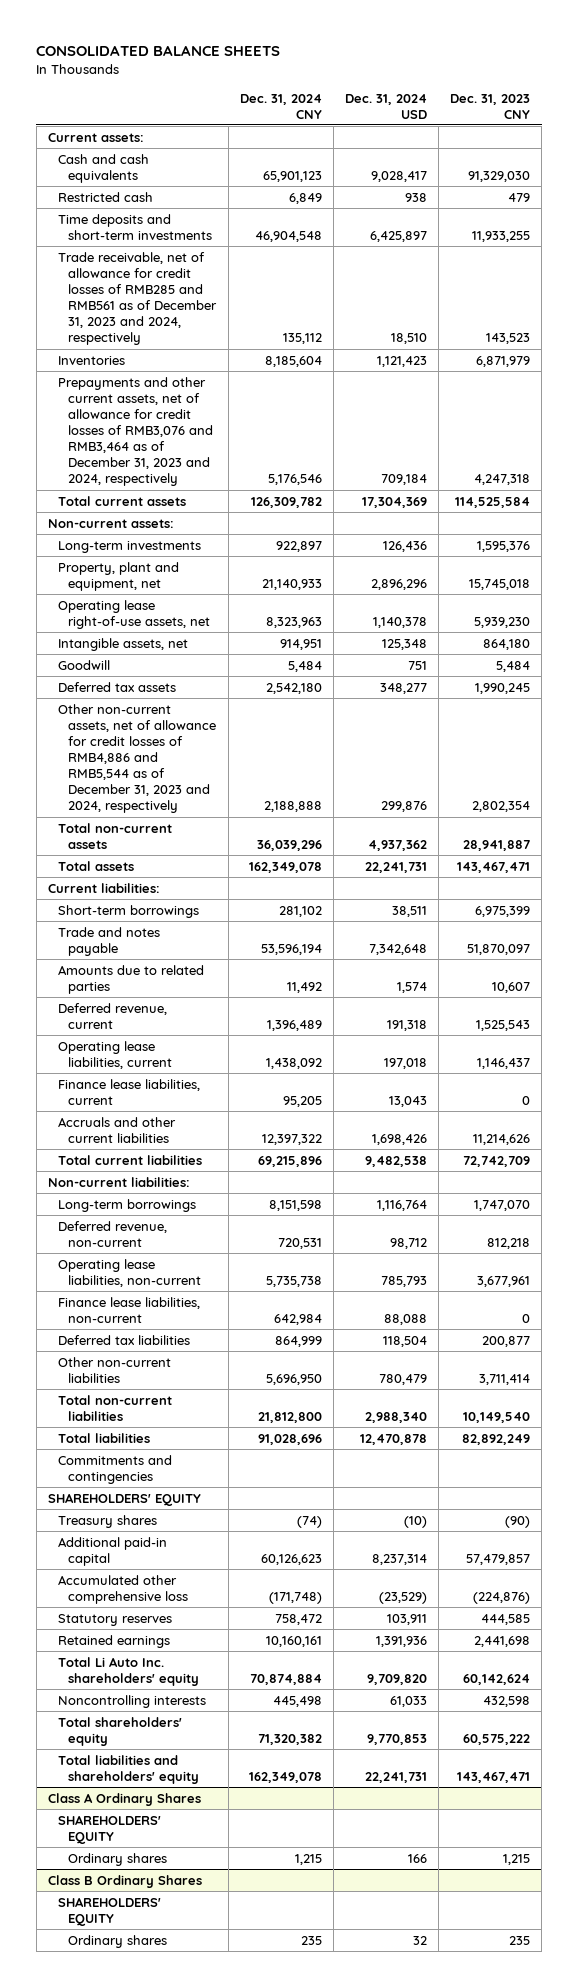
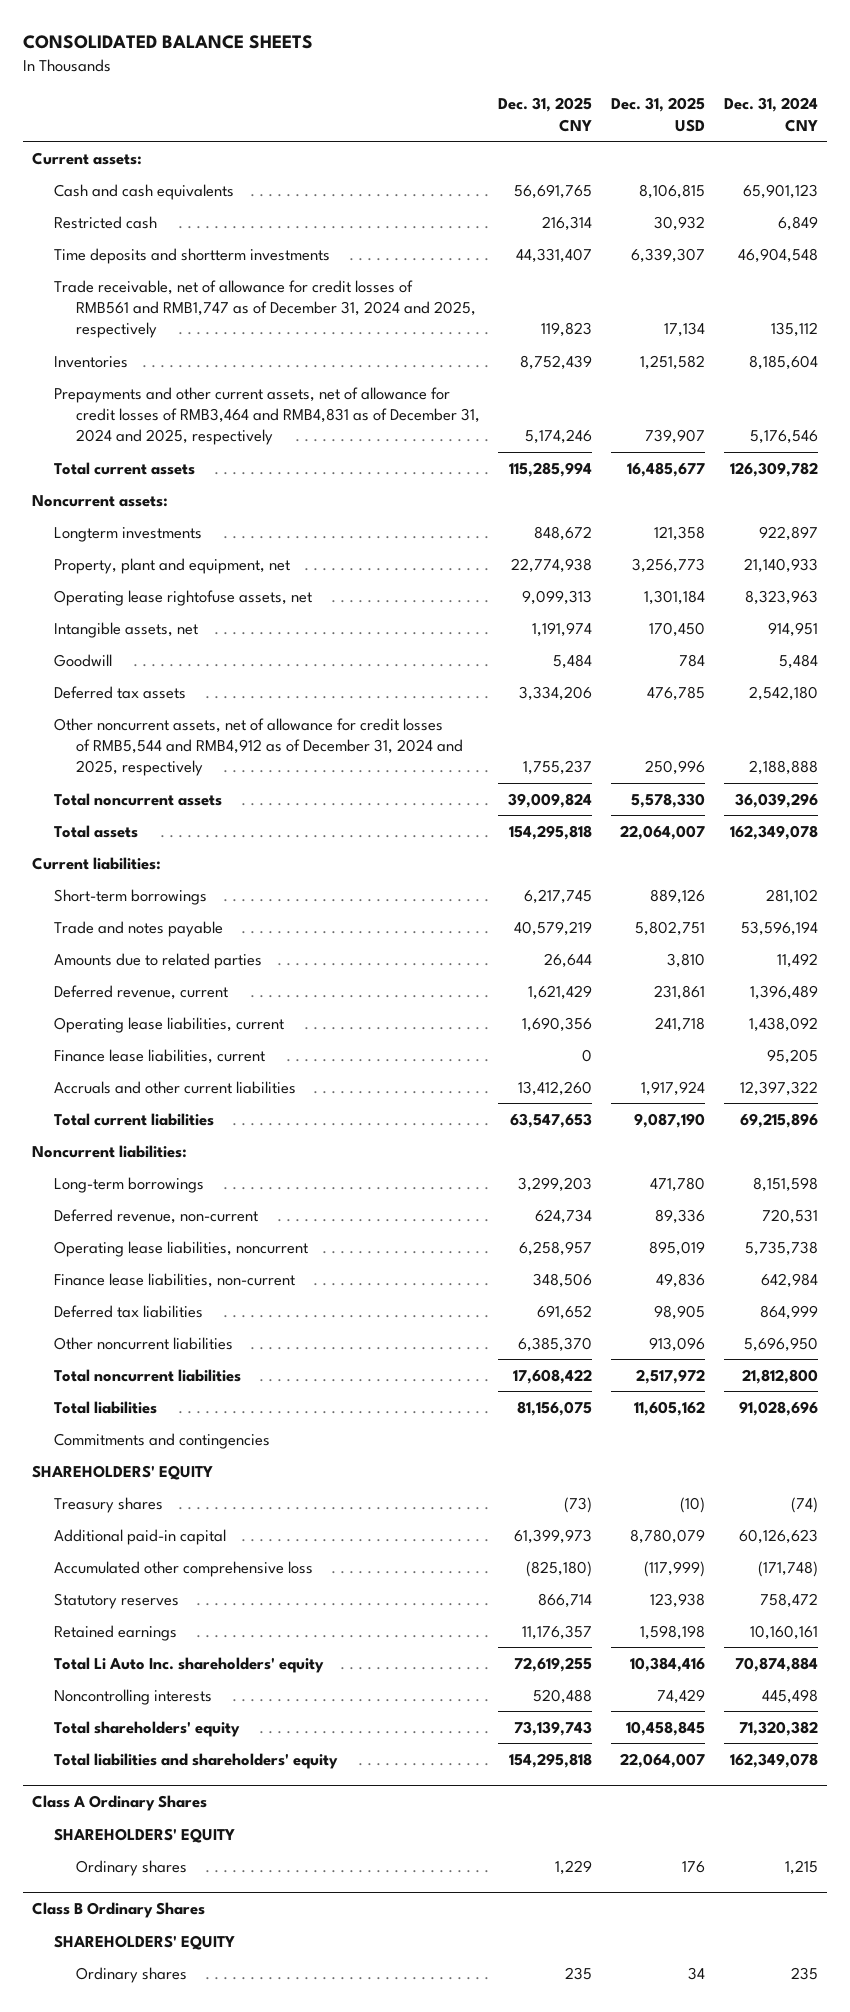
- | Dec. 31, 2024 CNY | Dec. 31, 2024 USD | Dec. 31, 2023 CNY
+ | Dec. 31, 2025 CNY | Dec. 31, 2025 USD | Dec. 31, 2024 CNY
- Time deposits and short-term investments | 46,904,548 | 6,425,897 | 11,933,255
- Trade receivable, net of allowance for credit losses of RMB285 and RMB561 as of December 31, 2023 and 2024, respectively | 135,112 | 18,510 | 143,523
+ Time deposits and shortterm investments | 44,331,407 | 6,339,307 | 46,904,548
+ Trade receivable, net of allowance for credit losses of RMB561 and RMB1,747 as of December 31, 2024 and 2025, respectively | 119,823 | 17,134 | 135,112
- Prepayments and other current assets, net of allowance for credit losses of RMB3,076 and RMB3,464 as of December 31, 2023 and 2024, respectively | 5,176,546 | 709,184 | 4,247,318
+ Prepayments and other current assets, net of allowance for credit losses of RMB3,464 and RMB4,831 as of December 31, 2024 and 2025, respectively | 5,174,246 | 739,907 | 5,176,546
- Non-current assets:
- Long-term investments | 922,897 | 126,436 | 1,595,376
+ Noncurrent assets:
+ Longterm investments | 848,672 | 121,358 | 922,897
- Operating lease right-of-use assets, net | 8,323,963 | 1,140,378 | 5,939,230
+ Operating lease rightofuse assets, net | 9,099,313 | 1,301,184 | 8,323,963
- Other non-current assets, net of allowance for credit losses of RMB4,886 and RMB5,544 as of December 31, 2023 and 2024, respectively | 2,188,888 | 299,876 | 2,802,354
- Total non-current assets | 36,039,296 | 4,937,362 | 28,941,887
+ Other noncurrent assets, net of allowance for credit losses of RMB5,544 and RMB4,912 as of December 31, 2024 and 2025, respectively | 1,755,237 | 250,996 | 2,188,888
+ Total noncurrent assets | 39,009,824 | 5,578,330 | 36,039,296
- Non-current liabilities:
+ Noncurrent liabilities:
- Operating lease liabilities, non-current | 5,735,738 | 785,793 | 3,677,961
+ Operating lease liabilities, noncurrent | 6,258,957 | 895,019 | 5,735,738
- Other non-current liabilities | 5,696,950 | 780,479 | 3,711,414
- Total non-current liabilities | 21,812,800 | 2,988,340 | 10,149,540
+ Other noncurrent liabilities | 6,385,370 | 913,096 | 5,696,950
+ Total noncurrent liabilities | 17,608,422 | 2,517,972 | 21,812,800

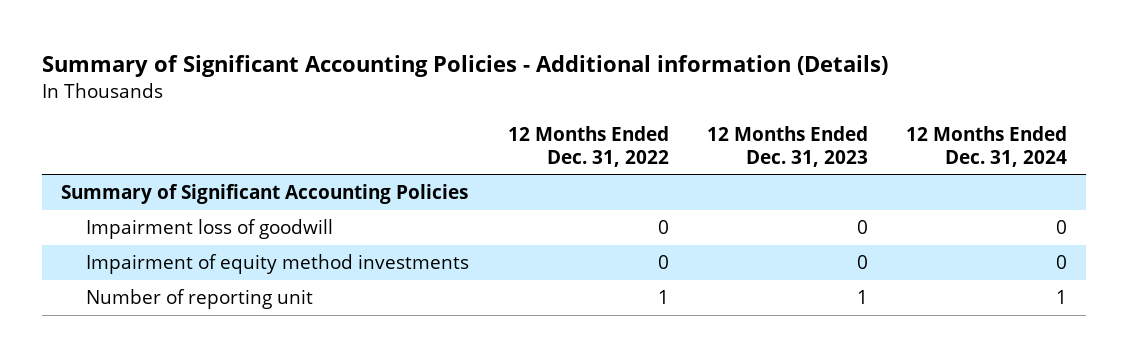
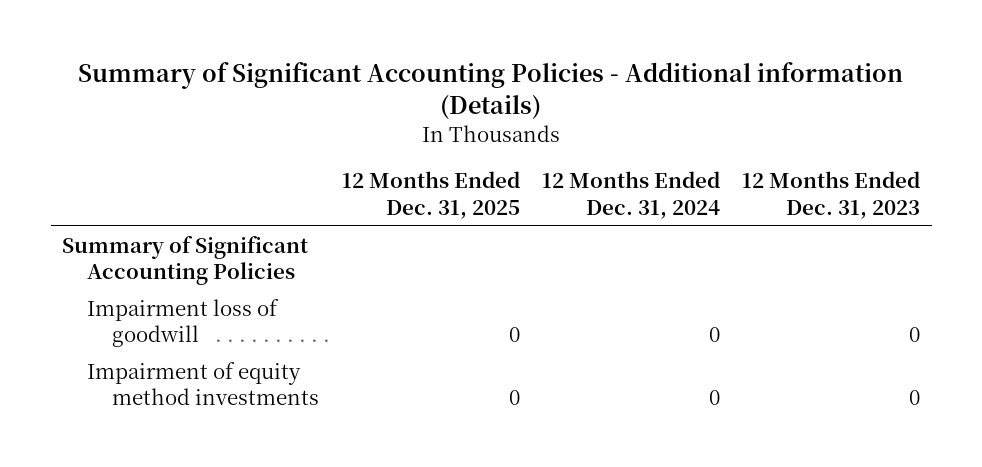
- | 12 Months Ended Dec. 31, 2022 | 12 Months Ended Dec. 31, 2023 | 12 Months Ended Dec. 31, 2024
+ | 12 Months Ended Dec. 31, 2025 | 12 Months Ended Dec. 31, 2024 | 12 Months Ended Dec. 31, 2023
- Number of reporting unit | 1 | 1 | 1

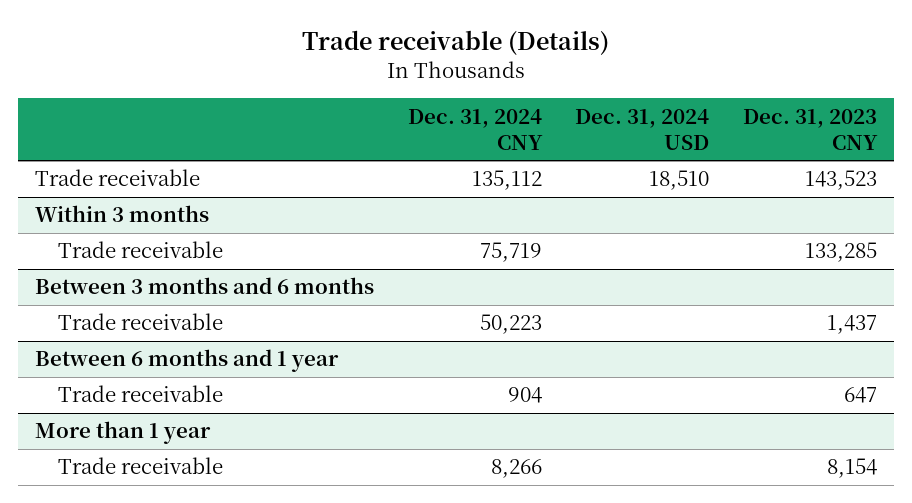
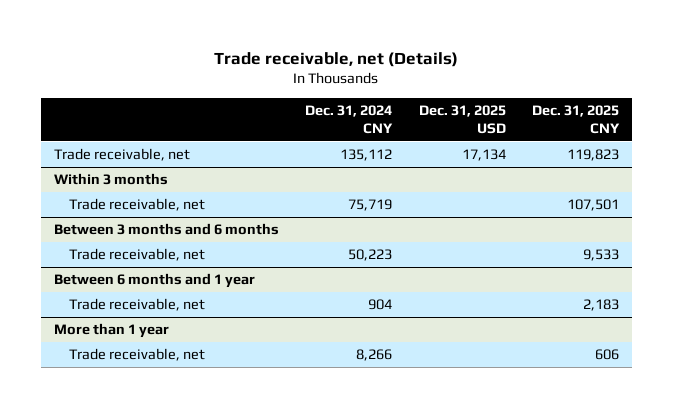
- Trade receivable (Details)
+ Trade receivable, net (Details)
- | Dec. 31, 2024 CNY | Dec. 31, 2024 USD | Dec. 31, 2023 CNY
+ | Dec. 31, 2024 CNY | Dec. 31, 2025 USD | Dec. 31, 2025 CNY
- Trade receivable | 135,112 | 18,510 | 143,523
+ Trade receivable, net | 135,112 | 17,134 | 119,823
@ Within 3 months
- Trade receivable | 75,719 | | 133,285
+ Trade receivable, net | 75,719 | | 107,501
@ Between 3 months and 6 months
- Trade receivable | 50,223 | | 1,437
+ Trade receivable, net | 50,223 | | 9,533
@ Between 6 months and 1 year
- Trade receivable | 904 | | 647
+ Trade receivable, net | 904 | | 2,183
@ More than 1 year
- Trade receivable | 8,266 | | 8,154
+ Trade receivable, net | 8,266 | | 606

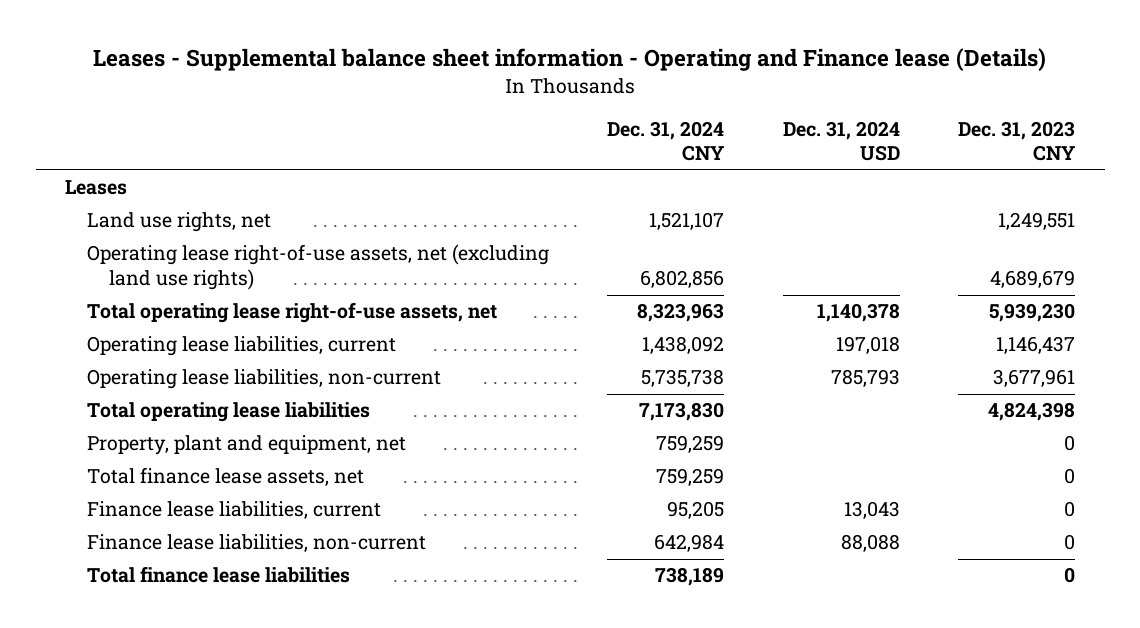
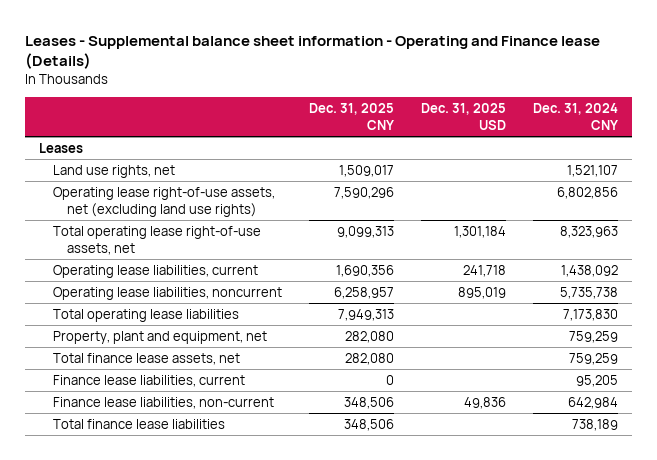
- | Dec. 31, 2024 CNY | Dec. 31, 2024 USD | Dec. 31, 2023 CNY
+ | Dec. 31, 2025 CNY | Dec. 31, 2025 USD | Dec. 31, 2024 CNY
- Operating lease liabilities, non-current | 5,735,738 | 785,793 | 3,677,961
+ Operating lease liabilities, noncurrent | 6,258,957 | 895,019 | 5,735,738

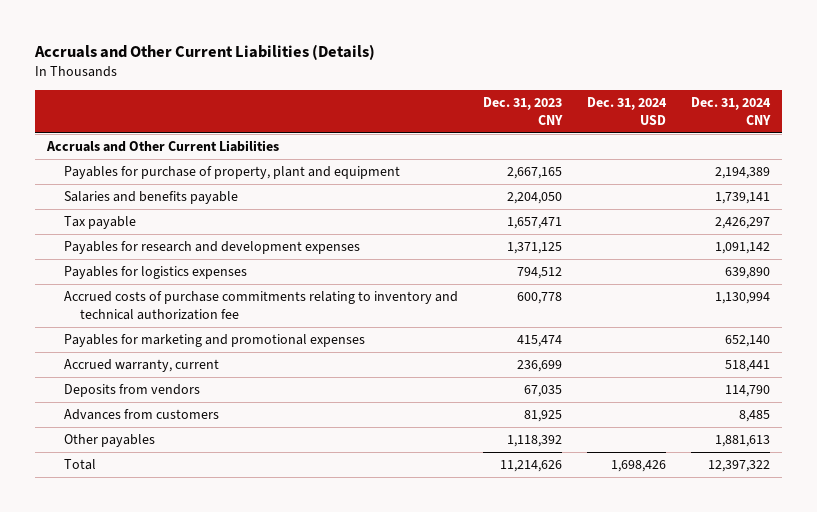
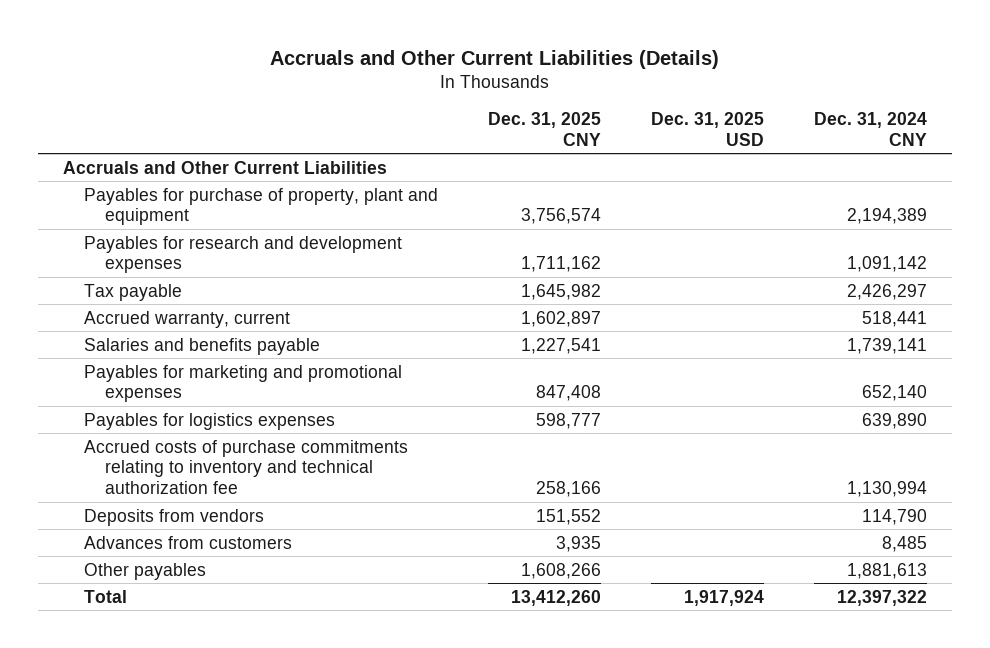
- | Dec. 31, 2023 CNY | Dec. 31, 2024 USD | Dec. 31, 2024 CNY
+ | Dec. 31, 2025 CNY | Dec. 31, 2025 USD | Dec. 31, 2024 CNY
moved down: Tax payable | 1,645,982 | | 2,426,297
moved up: Accrued warranty, current | 1,602,897 | | 518,441
moved down: Salaries and benefits payable | 1,227,541 | | 1,739,141
moved up: Payables for marketing and promotional expenses | 847,408 | | 652,140

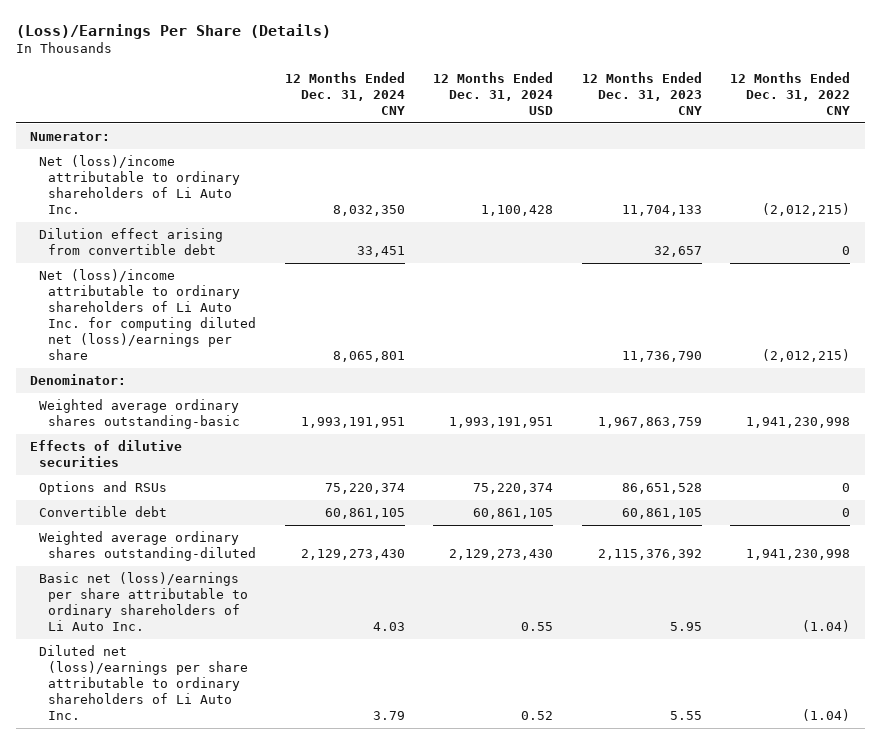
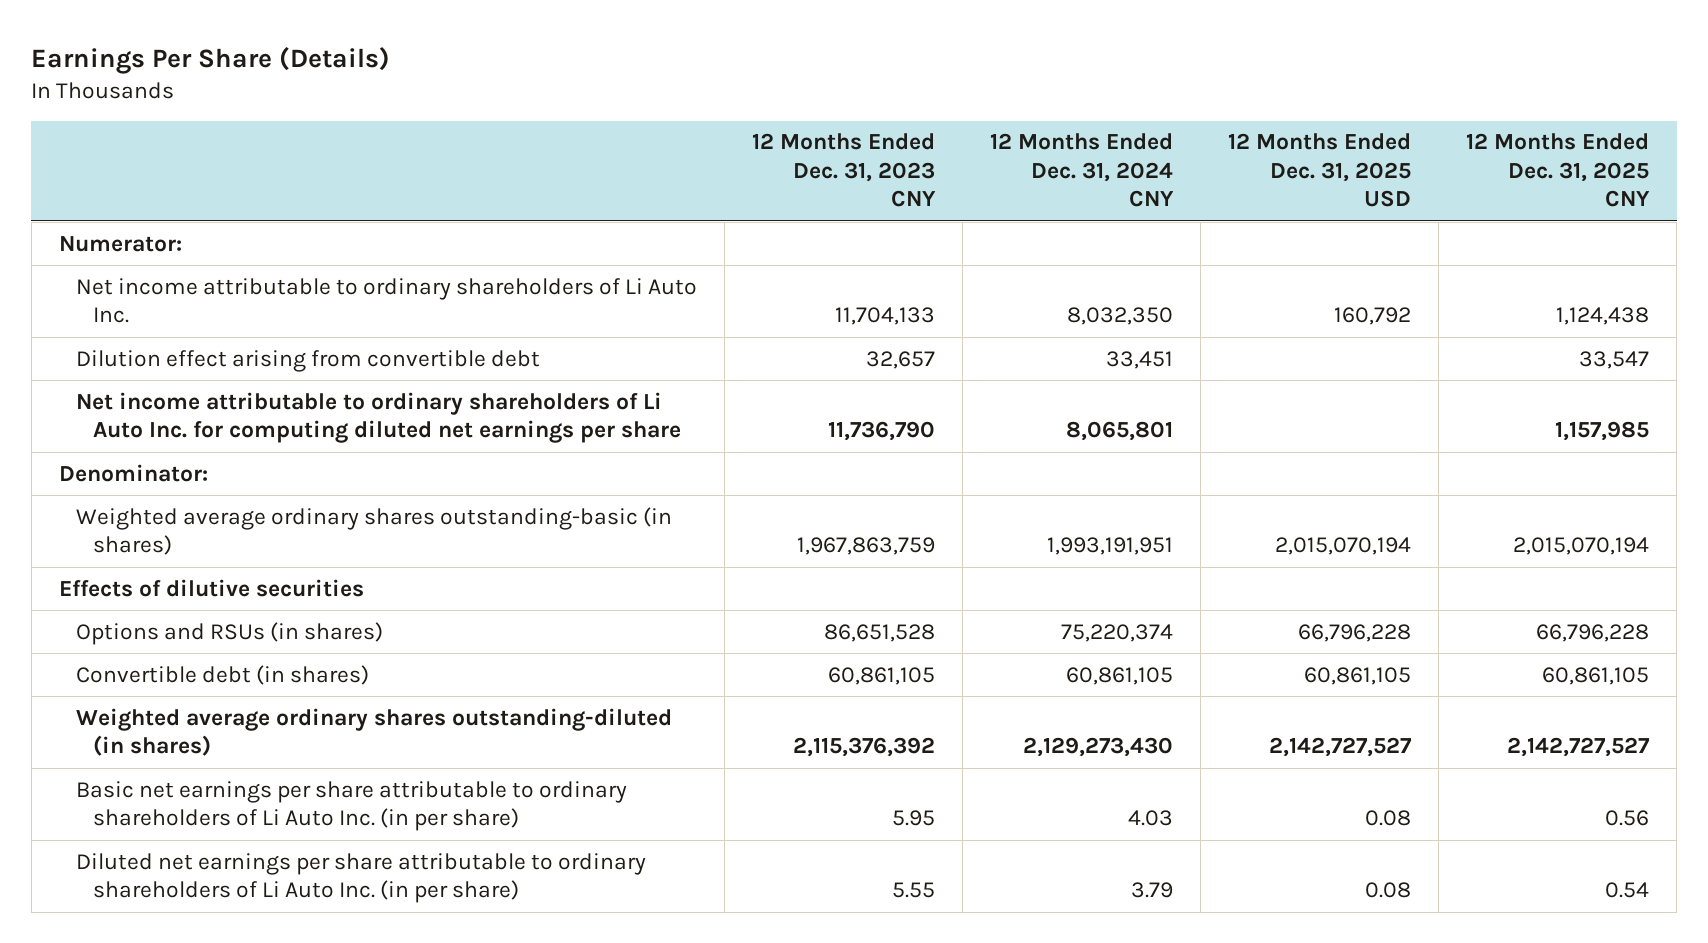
- (Loss)/Earnings Per Share (Details)
+ Earnings Per Share (Details)
- | 12 Months Ended Dec. 31, 2024 CNY | 12 Months Ended Dec. 31, 2024 USD | 12 Months Ended Dec. 31, 2023 CNY | 12 Months Ended Dec. 31, 2022 CNY
+ | 12 Months Ended Dec. 31, 2023 CNY | 12 Months Ended Dec. 31, 2024 CNY | 12 Months Ended Dec. 31, 2025 USD | 12 Months Ended Dec. 31, 2025 CNY
- Net (loss)/income attributable to ordinary shareholders of Li Auto Inc. | 8,032,350 | 1,100,428 | 11,704,133 | (2,012,215)
+ Net income attributable to ordinary shareholders of Li Auto Inc. | 11,704,133 | 8,032,350 | 160,792 | 1,124,438
- Net (loss)/income attributable to ordinary shareholders of Li Auto Inc. for computing diluted net (loss)/earnings per share | 8,065,801 | | 11,736,790 | (2,012,215)
+ Net income attributable to ordinary shareholders of Li Auto Inc. for computing diluted net earnings per share | 11,736,790 | 8,065,801 | | 1,157,985
- Weighted average ordinary shares outstanding-basic | 1,993,191,951 | 1,993,191,951 | 1,967,863,759 | 1,941,230,998
+ Weighted average ordinary shares outstanding-basic (in shares) | 1,967,863,759 | 1,993,191,951 | 2,015,070,194 | 2,015,070,194
- Options and RSUs | 75,220,374 | 75,220,374 | 86,651,528 | 0
- Convertible debt | 60,861,105 | 60,861,105 | 60,861,105 | 0
- Weighted average ordinary shares outstanding-diluted | 2,129,273,430 | 2,129,273,430 | 2,115,376,392 | 1,941,230,998
- Basic net (loss)/earnings per share attributable to ordinary shareholders of Li Auto Inc. | 4.03 | 0.55 | 5.95 | (1.04)
- Diluted net (loss)/earnings per share attributable to ordinary shareholders of Li Auto Inc. | 3.79 | 0.52 | 5.55 | (1.04)
+ Options and RSUs (in shares) | 86,651,528 | 75,220,374 | 66,796,228 | 66,796,228
+ Convertible debt (in shares) | 60,861,105 | 60,861,105 | 60,861,105 | 60,861,105
+ Weighted average ordinary shares outstanding-diluted (in shares) | 2,115,376,392 | 2,129,273,430 | 2,142,727,527 | 2,142,727,527
+ Basic net earnings per share attributable to ordinary shareholders of Li Auto Inc. (in per share) | 5.95 | 4.03 | 0.08 | 0.56
+ Diluted net earnings per share attributable to ordinary shareholders of Li Auto Inc. (in per share) | 5.55 | 3.79 | 0.08 | 0.54

